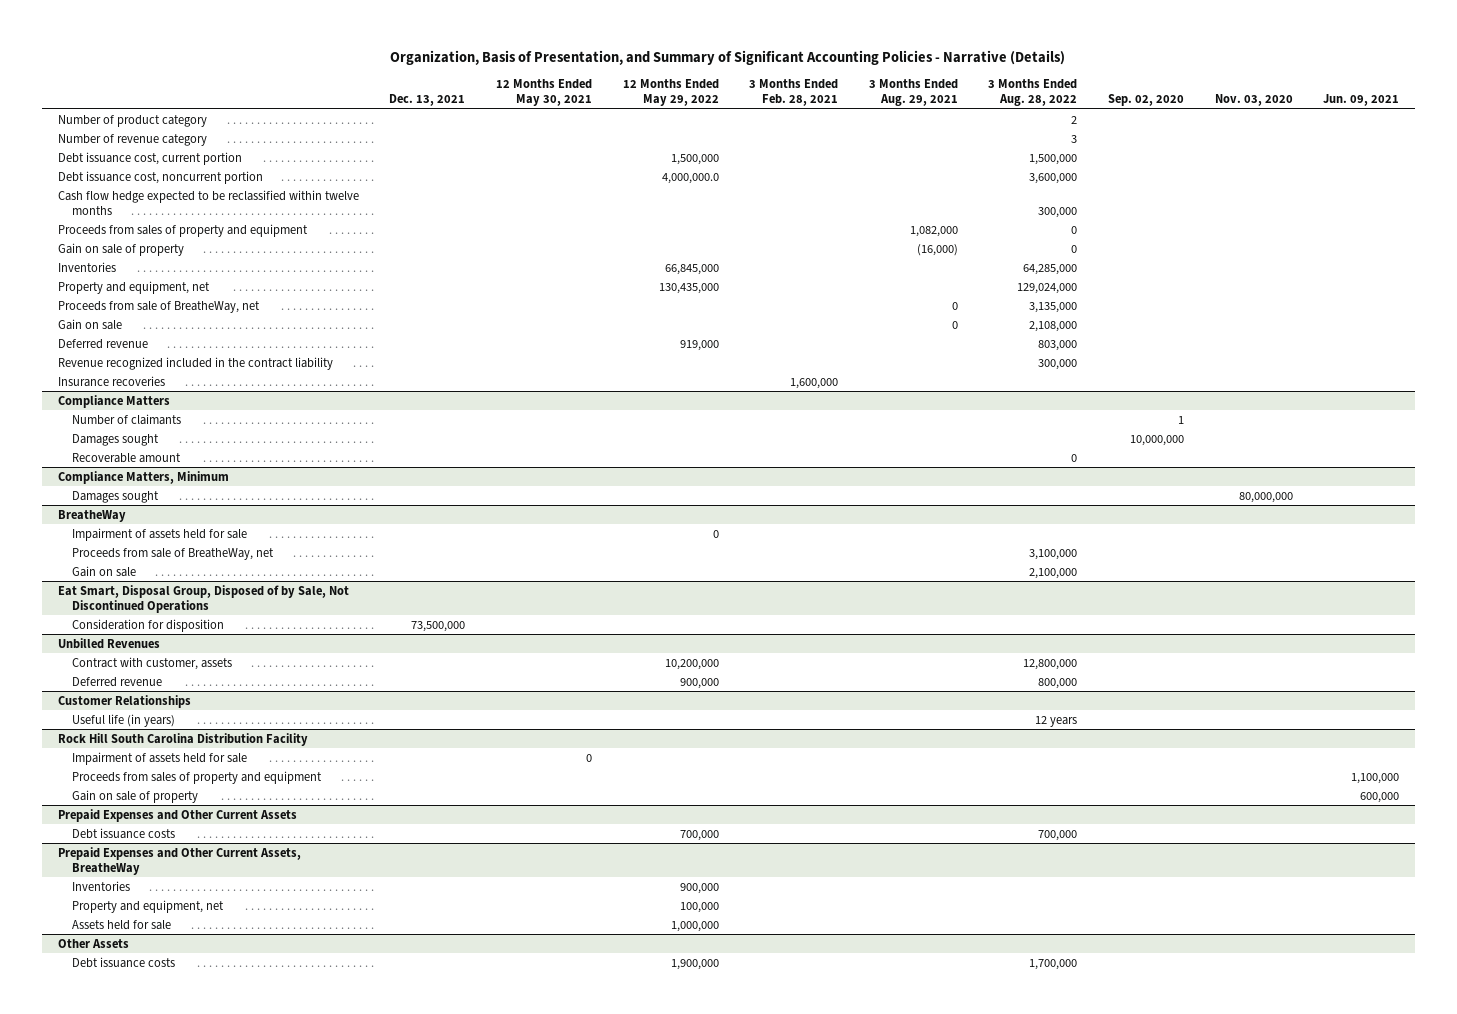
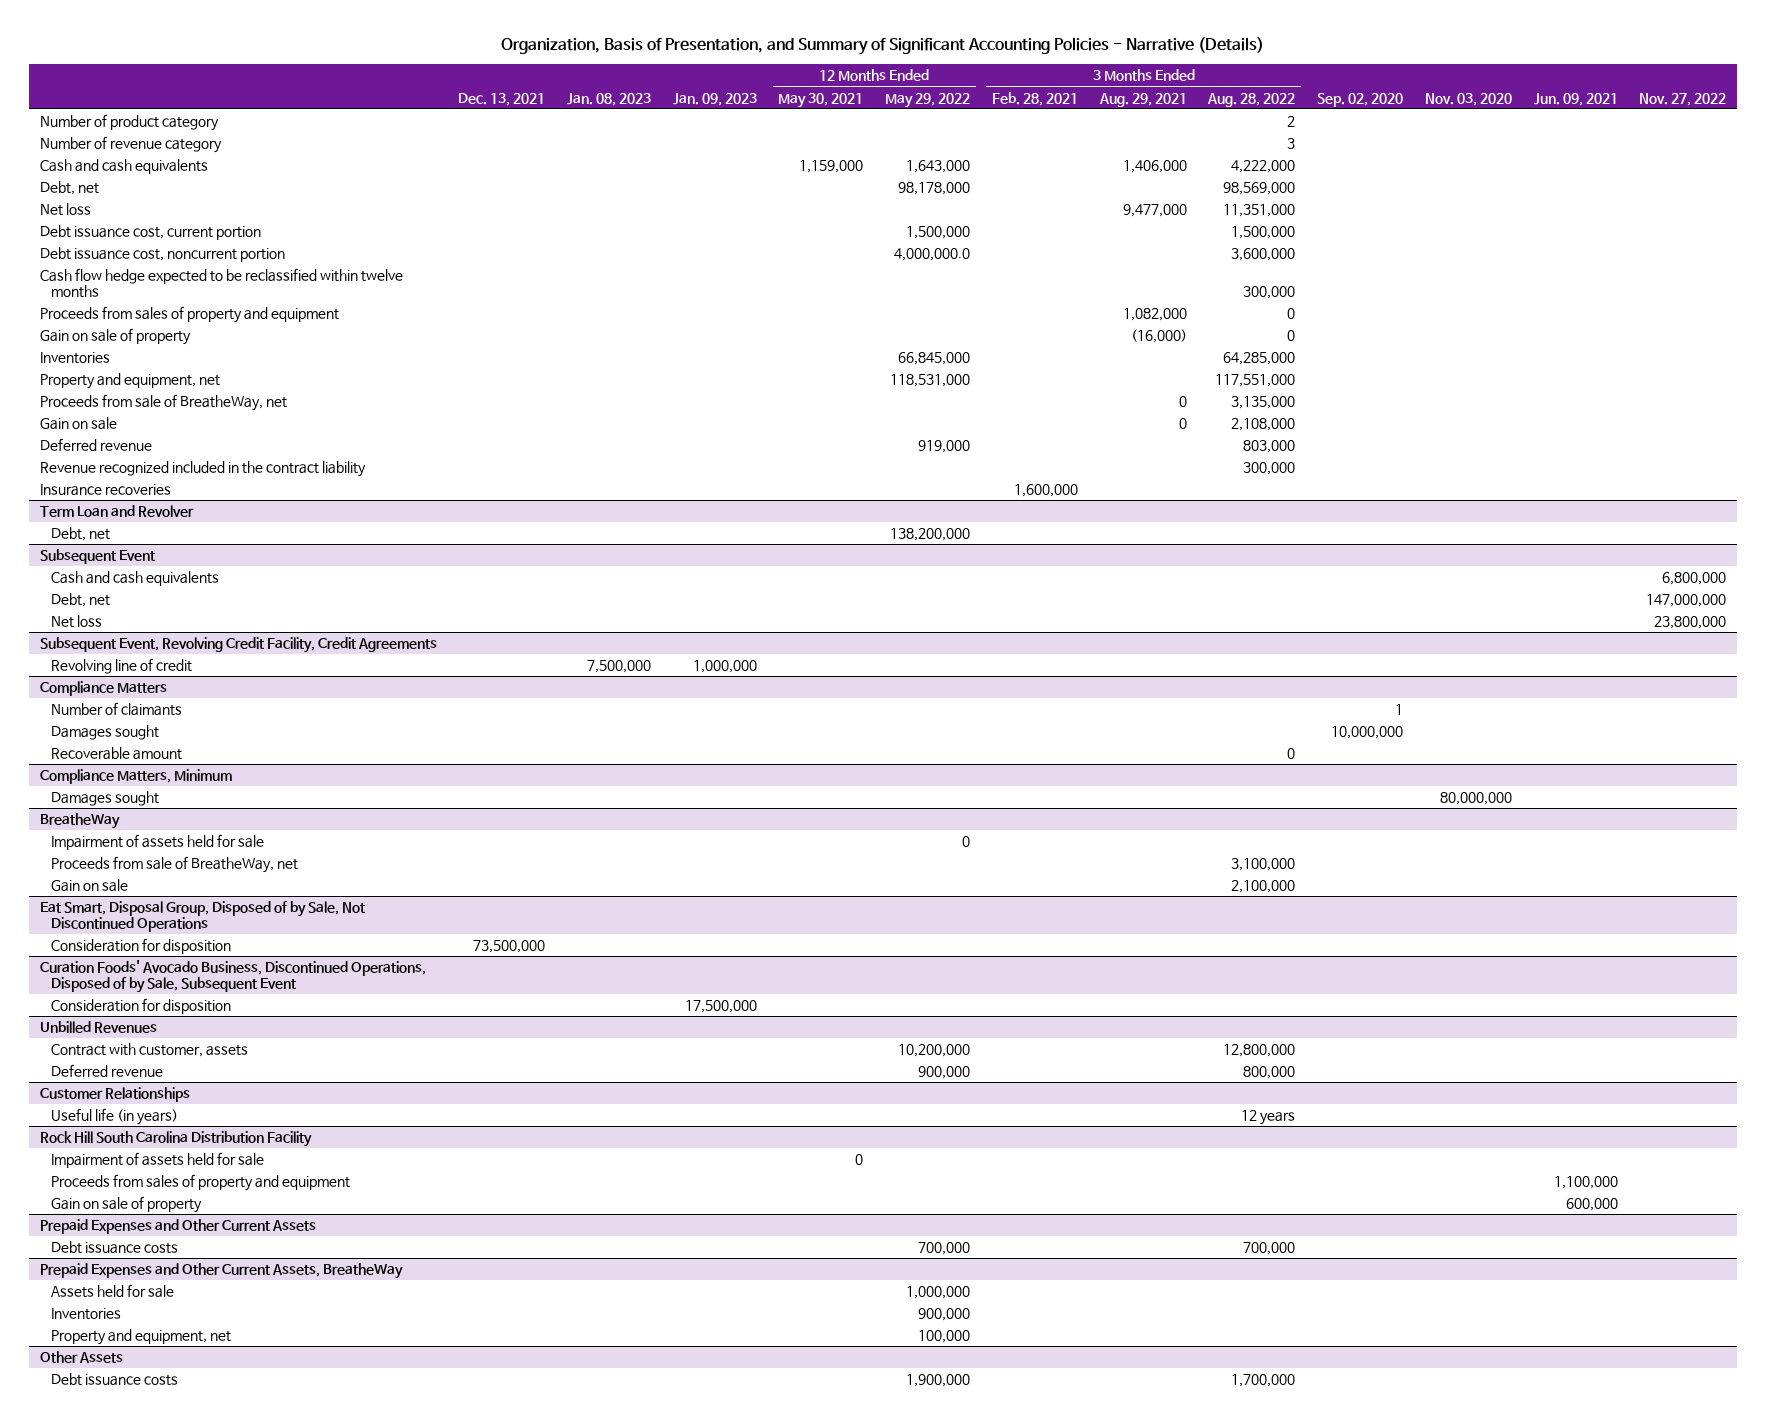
- | Dec. 13, 2021 | 12 Months Ended May 30, 2021 | 12 Months Ended May 29, 2022 | 3 Months Ended Feb. 28, 2021 | 3 Months Ended Aug. 29, 2021 | 3 Months Ended Aug. 28, 2022 | Sep. 02, 2020 | Nov. 03, 2020 | Jun. 09, 2021
+ | Dec. 13, 2021 | Jan. 08, 2023 | Jan. 09, 2023 | 12 Months Ended May 30, 2021 | 12 Months Ended May 29, 2022 | 3 Months Ended Feb. 28, 2021 | 3 Months Ended Aug. 29, 2021 | 3 Months Ended Aug. 28, 2022 | Sep. 02, 2020 | Nov. 03, 2020 | Jun. 09, 2021 | Nov. 27, 2022
+ Cash and cash equivalents | | | | 1,159,000 | 1,643,000 | | 1,406,000 | 4,222,000 | | | |
+ Debt, net | | | | | 98,178,000 | | | 98,569,000 | | | |
+ Net loss | | | | | | | 9,477,000 | 11,351,000 | | | |
- Property and equipment, net | | | 130,435,000 | | | 129,024,000 | | |
+ Property and equipment, net | | | | | 118,531,000 | | | 117,551,000 | | | |
+ Term Loan and Revolver
+ Debt, net | | | | | 138,200,000 | | | | | | |
+ Subsequent Event
+ Cash and cash equivalents | | | | | | | | | | | | 6,800,000
+ Debt, net | | | | | | | | | | | | 147,000,000
+ Net loss | | | | | | | | | | | | 23,800,000
+ Subsequent Event, Revolving Credit Facility, Credit Agreements
+ Revolving line of credit | | 7,500,000 | 1,000,000 | | | | | | | | |
+ Curation Foods' Avocado Business, Discontinued Operations, Disposed of by Sale, Subsequent Event
+ Consideration for disposition | | | 17,500,000 | | | | | | | | |
@ Prepaid Expenses and Other Current Assets, BreatheWay
moved up: Assets held for sale | | | | | 1,000,000 | | | | | | |

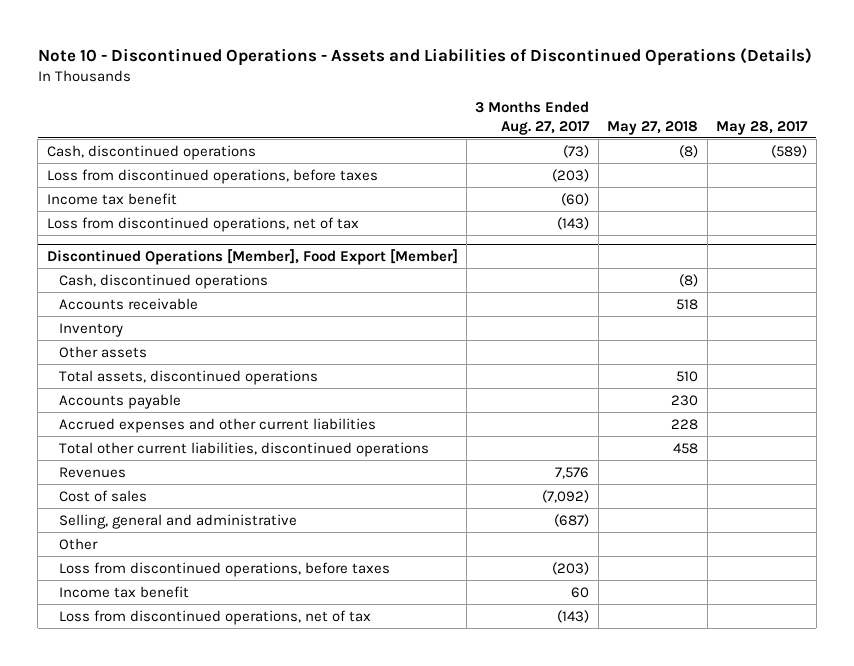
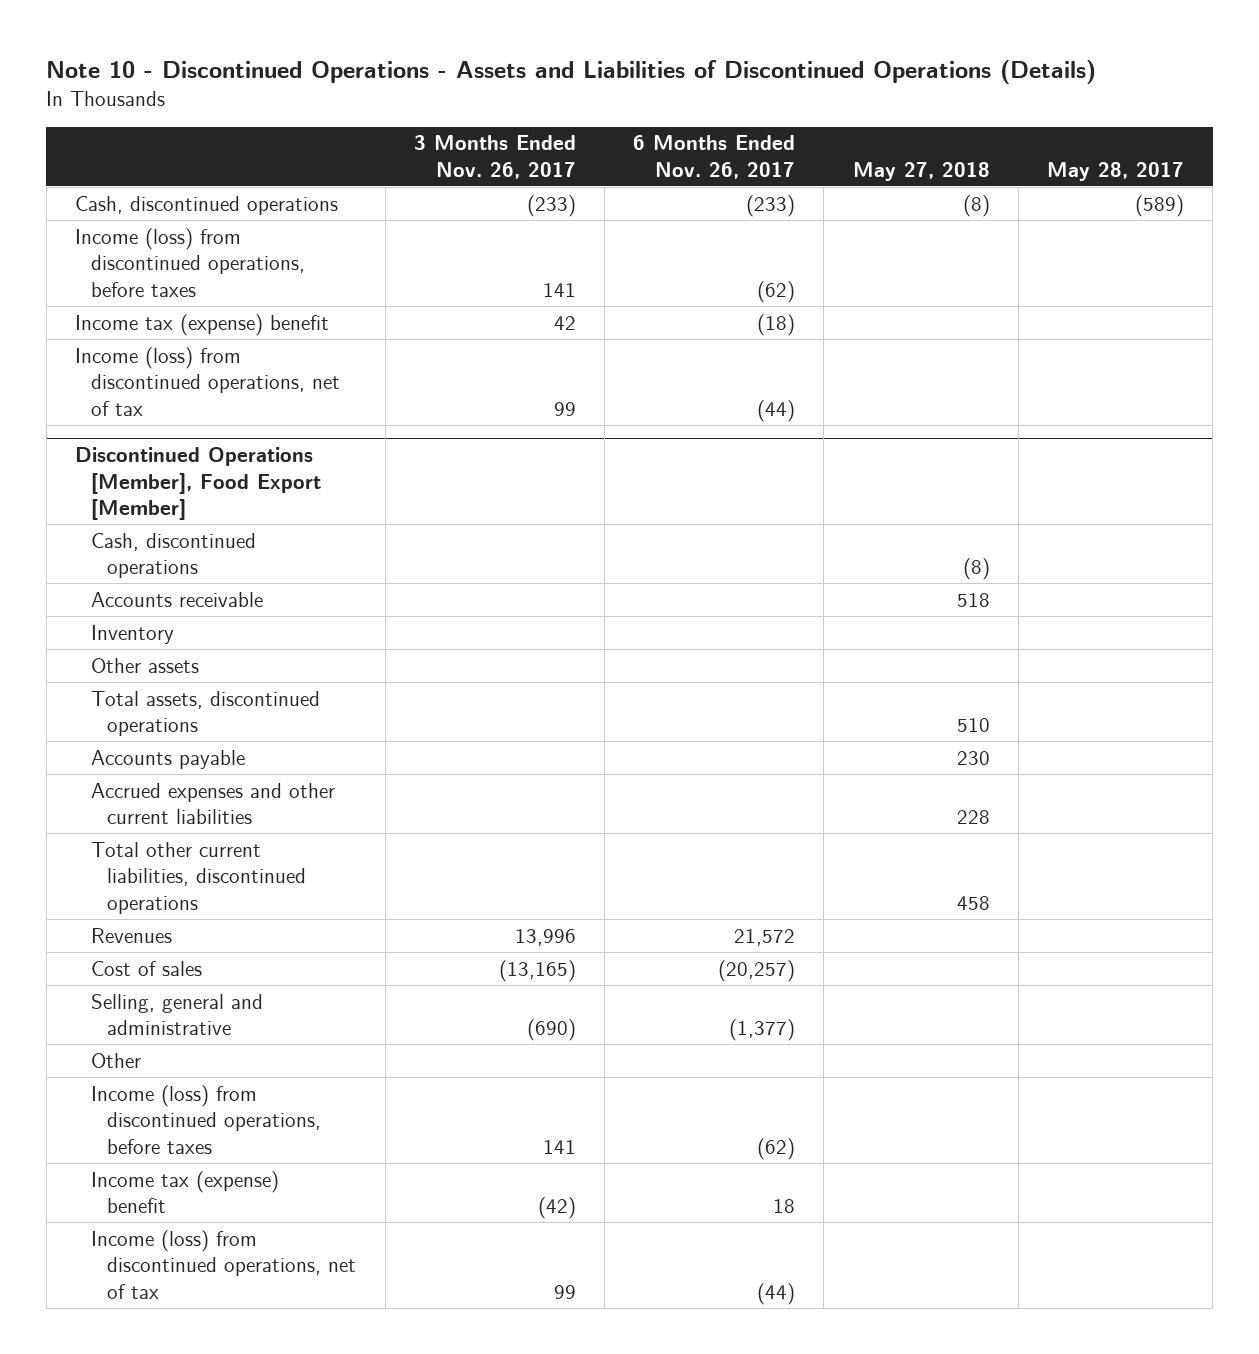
- | 3 Months Ended Aug. 27, 2017 | May 27, 2018 | May 28, 2017
+ | 3 Months Ended Nov. 26, 2017 | 6 Months Ended Nov. 26, 2017 | May 27, 2018 | May 28, 2017
- Loss from discontinued operations, before taxes | (203) | |
- Income tax benefit | (60) | |
- Loss from discontinued operations, net of tax | (143) | |
+ Income (loss) from discontinued operations, before taxes | 141 | (62) | |
+ Income tax (expense) benefit | 42 | (18) | |
+ Income (loss) from discontinued operations, net of tax | 99 | (44) | |
@ Discontinued Operations [Member], Food Export [Member]
- Loss from discontinued operations, before taxes | (203) | |
- Income tax benefit | 60 | |
- Loss from discontinued operations, net of tax | (143) | |
+ Income (loss) from discontinued operations, before taxes | 141 | (62) | |
+ Income tax (expense) benefit | (42) | 18 | |
+ Income (loss) from discontinued operations, net of tax | 99 | (44) | |

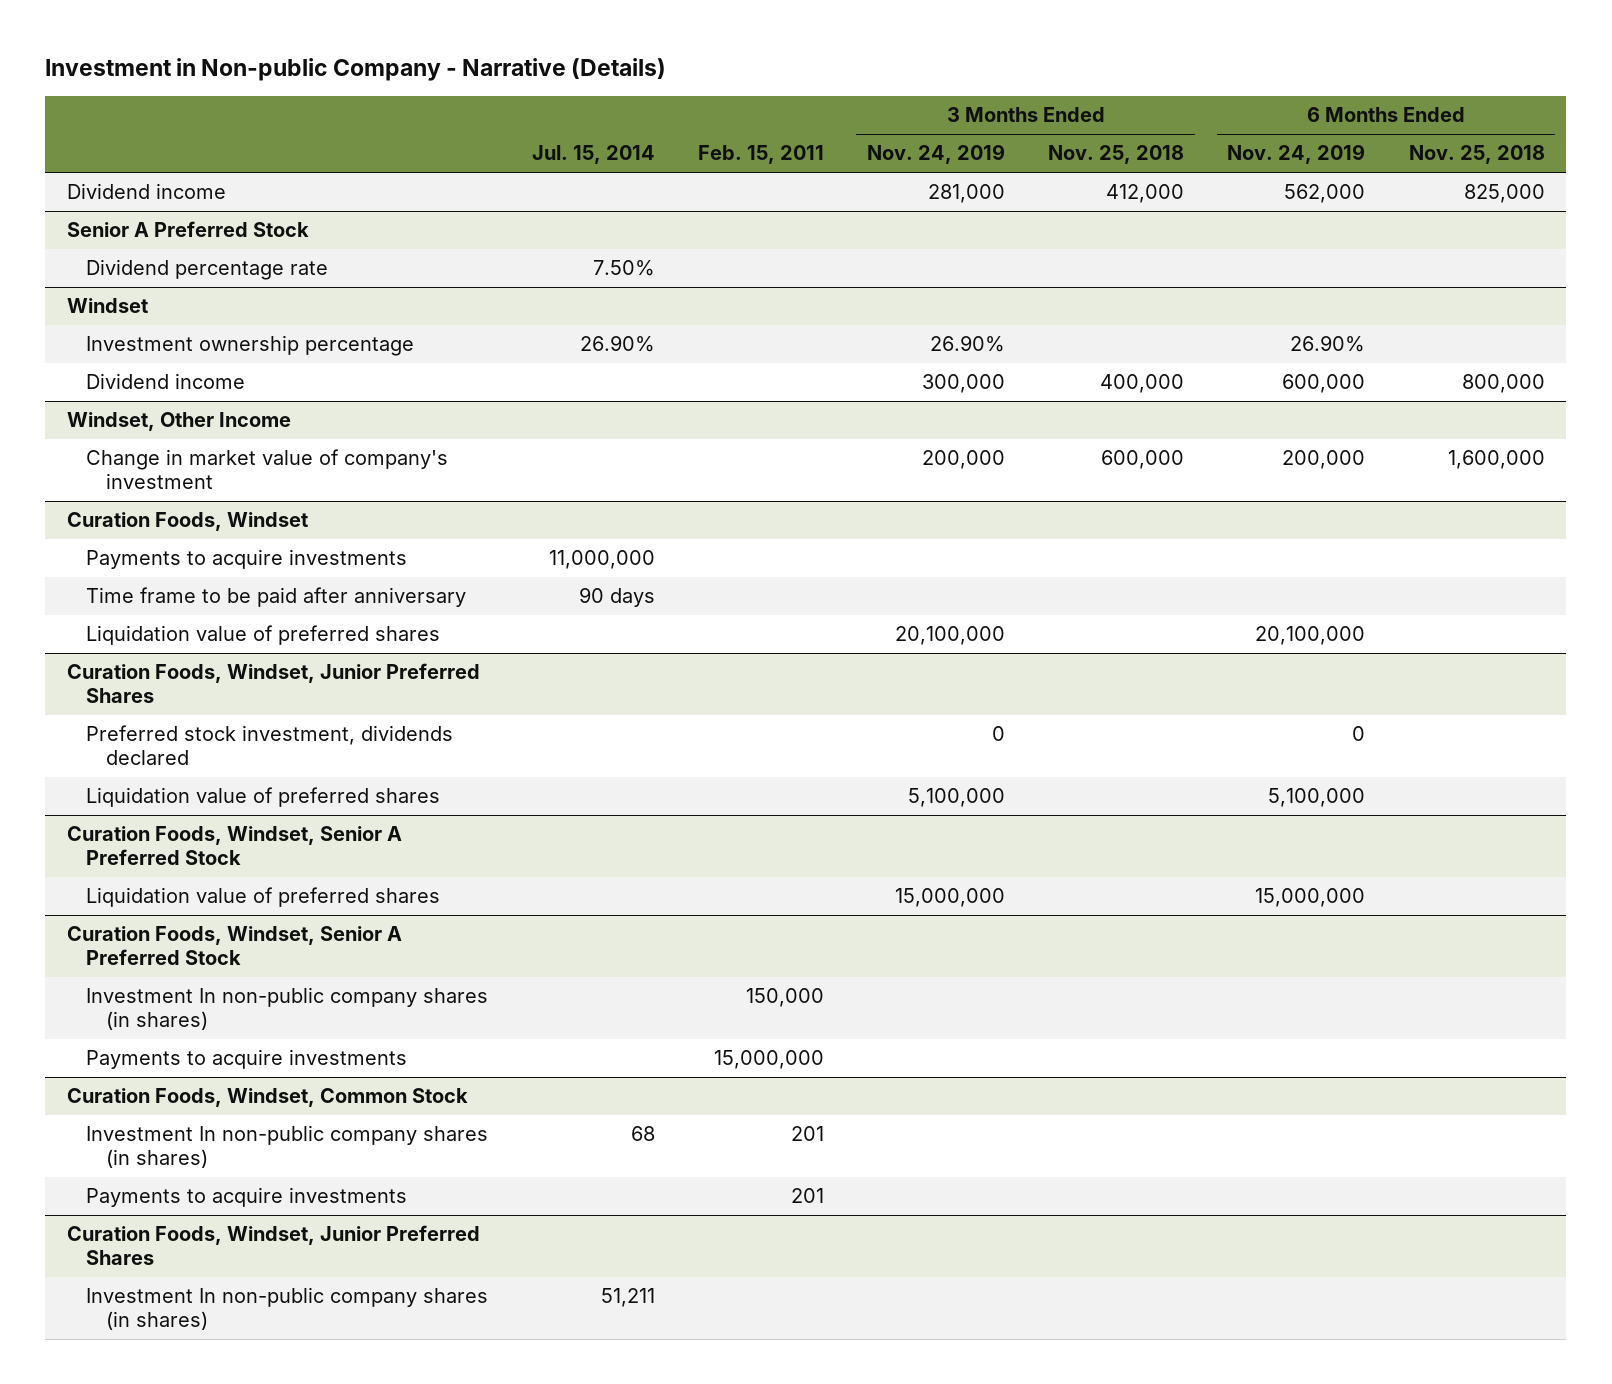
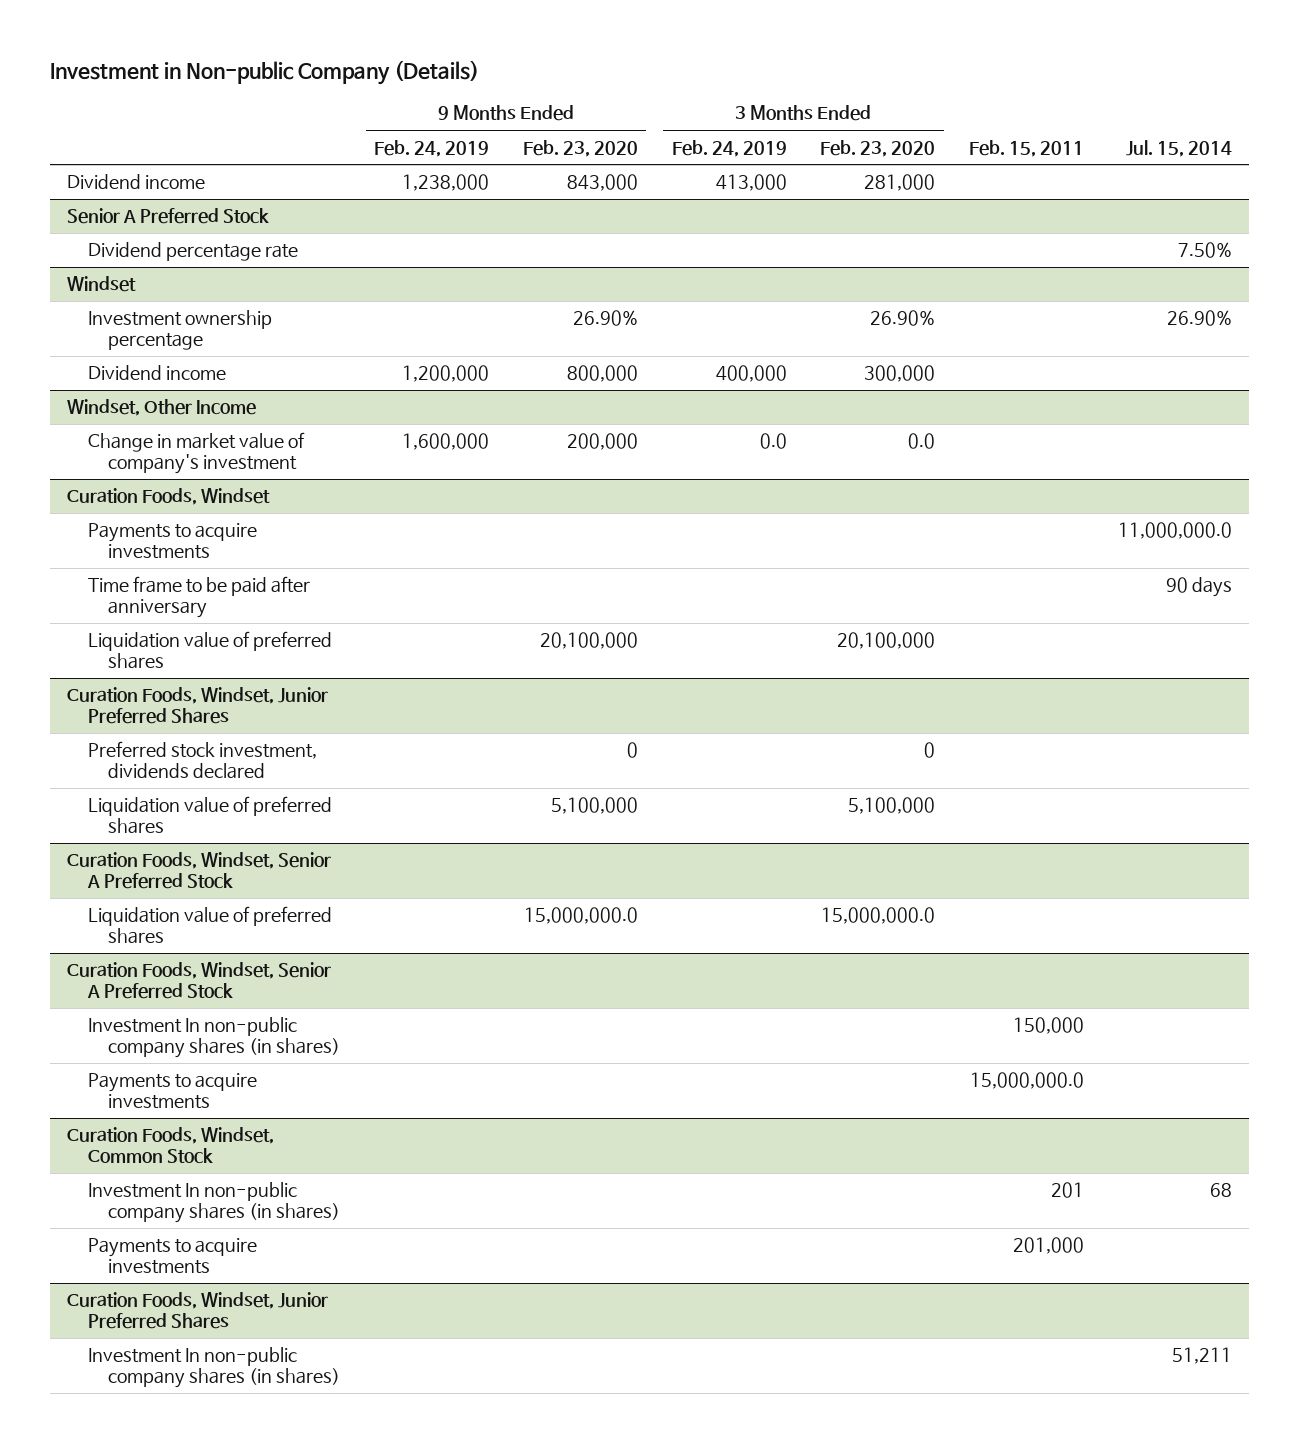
- Investment in Non-public Company - Narrative (Details)
+ Investment in Non-public Company (Details)
- | Jul. 15, 2014 | Feb. 15, 2011 | 3 Months Ended Nov. 24, 2019 | 3 Months Ended Nov. 25, 2018 | 6 Months Ended Nov. 24, 2019 | 6 Months Ended Nov. 25, 2018
+ | 9 Months Ended Feb. 24, 2019 | 9 Months Ended Feb. 23, 2020 | 3 Months Ended Feb. 24, 2019 | 3 Months Ended Feb. 23, 2020 | Feb. 15, 2011 | Jul. 15, 2014
@ Curation Foods, Windset
- Payments to acquire investments | 11,000,000 | | | | |
+ Payments to acquire investments | | | | | | 11,000,000.0
@ Curation Foods, Windset, Senior A Preferred Stock
- Payments to acquire investments | | 15,000,000 | | | |
+ Payments to acquire investments | | | | | 15,000,000.0 |
@ Curation Foods, Windset, Common Stock
- Payments to acquire investments | | 201 | | | |
+ Payments to acquire investments | | | | | 201,000 |

